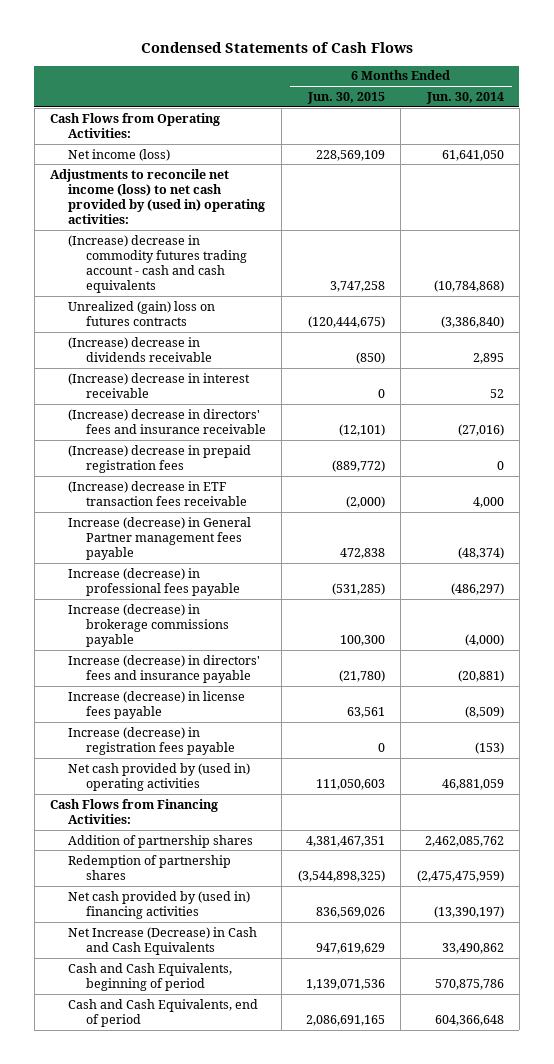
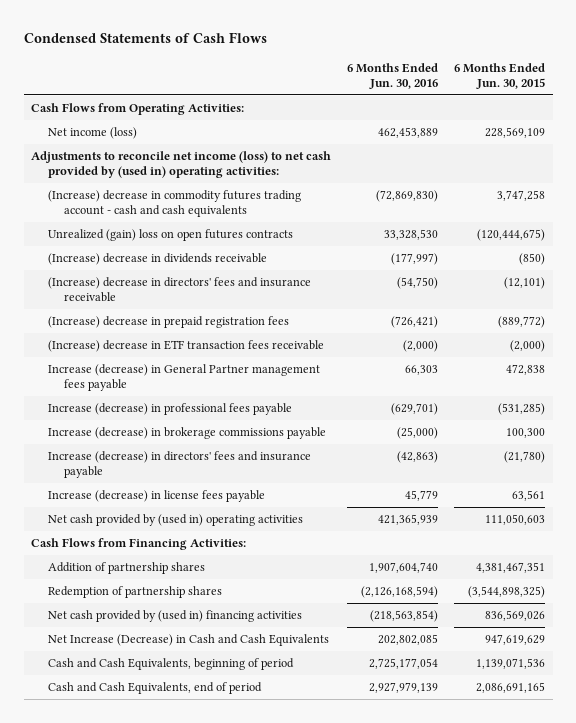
- | 6 Months Ended Jun. 30, 2015 | 6 Months Ended Jun. 30, 2014
+ | 6 Months Ended Jun. 30, 2016 | 6 Months Ended Jun. 30, 2015
- Unrealized (gain) loss on futures contracts | (120,444,675) | (3,386,840)
+ Unrealized (gain) loss on open futures contracts | 33,328,530 | (120,444,675)
- (Increase) decrease in interest receivable | 0 | 52
- Increase (decrease) in registration fees payable | 0 | (153)

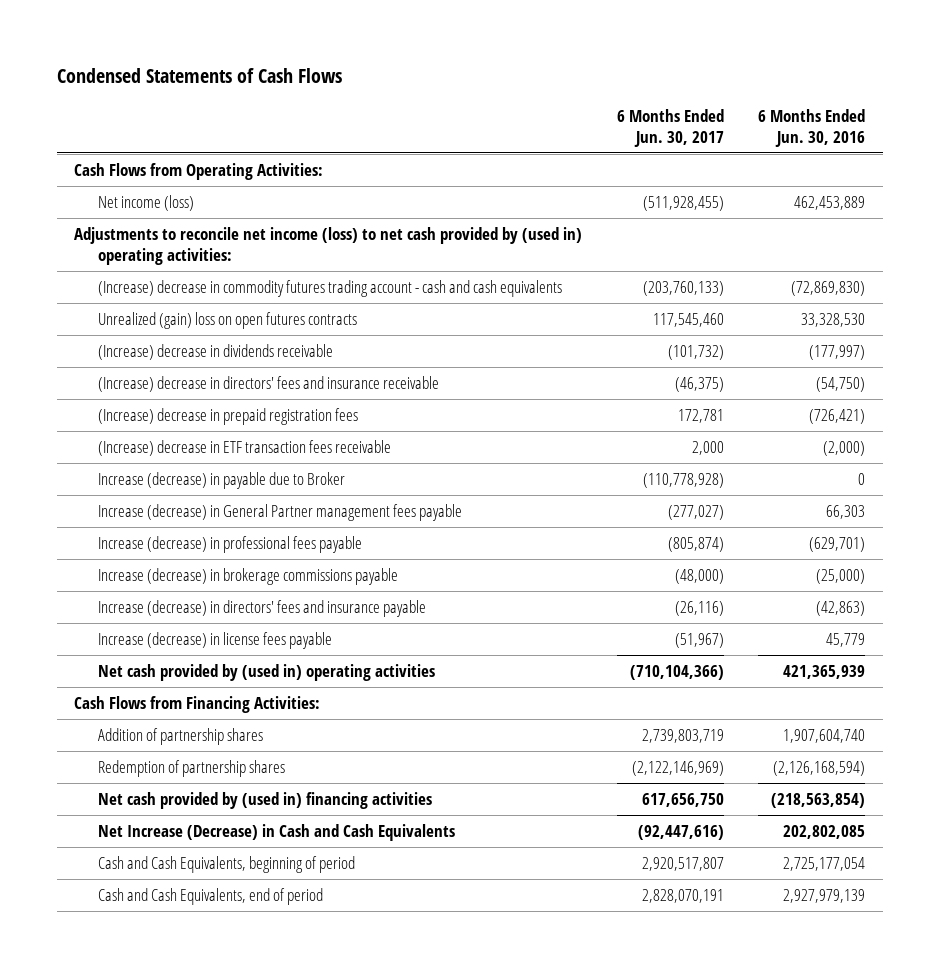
- | 6 Months Ended Jun. 30, 2016 | 6 Months Ended Jun. 30, 2015
+ | 6 Months Ended Jun. 30, 2017 | 6 Months Ended Jun. 30, 2016
+ Increase (decrease) in payable due to Broker | (110,778,928) | 0

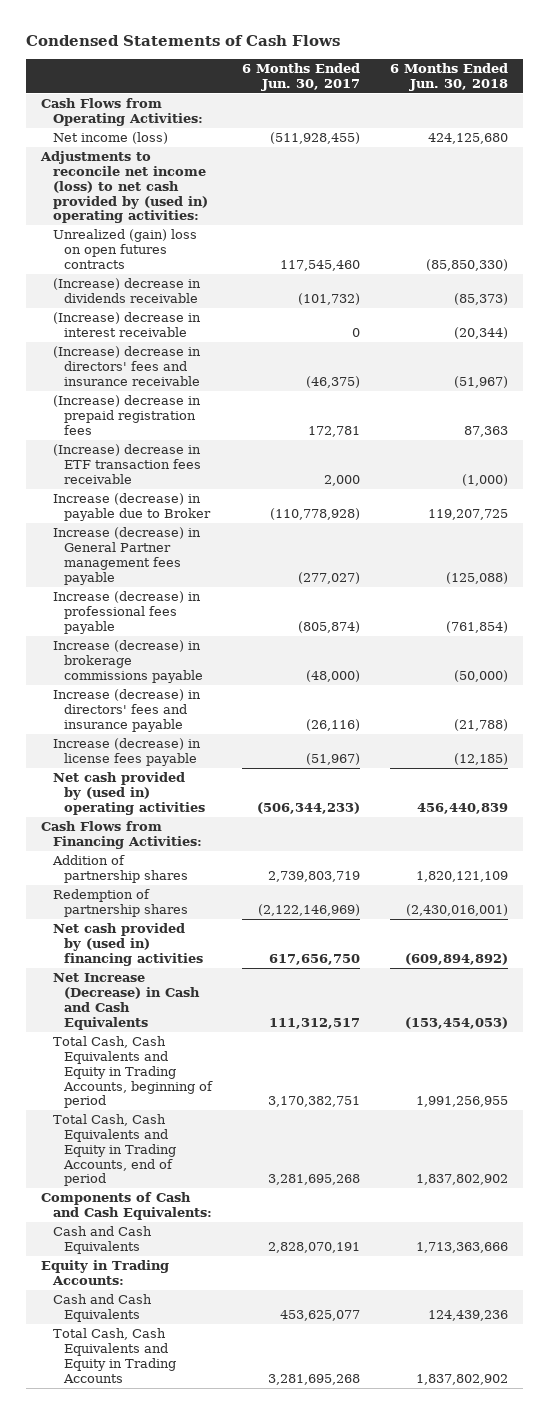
- | 6 Months Ended Jun. 30, 2017 | 6 Months Ended Jun. 30, 2016
+ | 6 Months Ended Jun. 30, 2017 | 6 Months Ended Jun. 30, 2018
- (Increase) decrease in commodity futures trading account - cash and cash equivalents | (203,760,133) | (72,869,830)
+ (Increase) decrease in interest receivable | 0 | (20,344)
- Net cash provided by (used in) operating activities | (710,104,366) | 421,365,939
+ Net cash provided by (used in) operating activities | (506,344,233) | 456,440,839
- Net Increase (Decrease) in Cash and Cash Equivalents | (92,447,616) | 202,802,085
- Cash and Cash Equivalents, beginning of period | 2,920,517,807 | 2,725,177,054
- Cash and Cash Equivalents, end of period | 2,828,070,191 | 2,927,979,139
+ Net Increase (Decrease) in Cash and Cash Equivalents | 111,312,517 | (153,454,053)
+ Total Cash, Cash Equivalents and Equity in Trading Accounts, beginning of period | 3,170,382,751 | 1,991,256,955
+ Total Cash, Cash Equivalents and Equity in Trading Accounts, end of period | 3,281,695,268 | 1,837,802,902
+ Components of Cash and Cash Equivalents:
+ Cash and Cash Equivalents | 2,828,070,191 | 1,713,363,666
+ Equity in Trading Accounts:
+ Cash and Cash Equivalents | 453,625,077 | 124,439,236
+ Total Cash, Cash Equivalents and Equity in Trading Accounts | 3,281,695,268 | 1,837,802,902

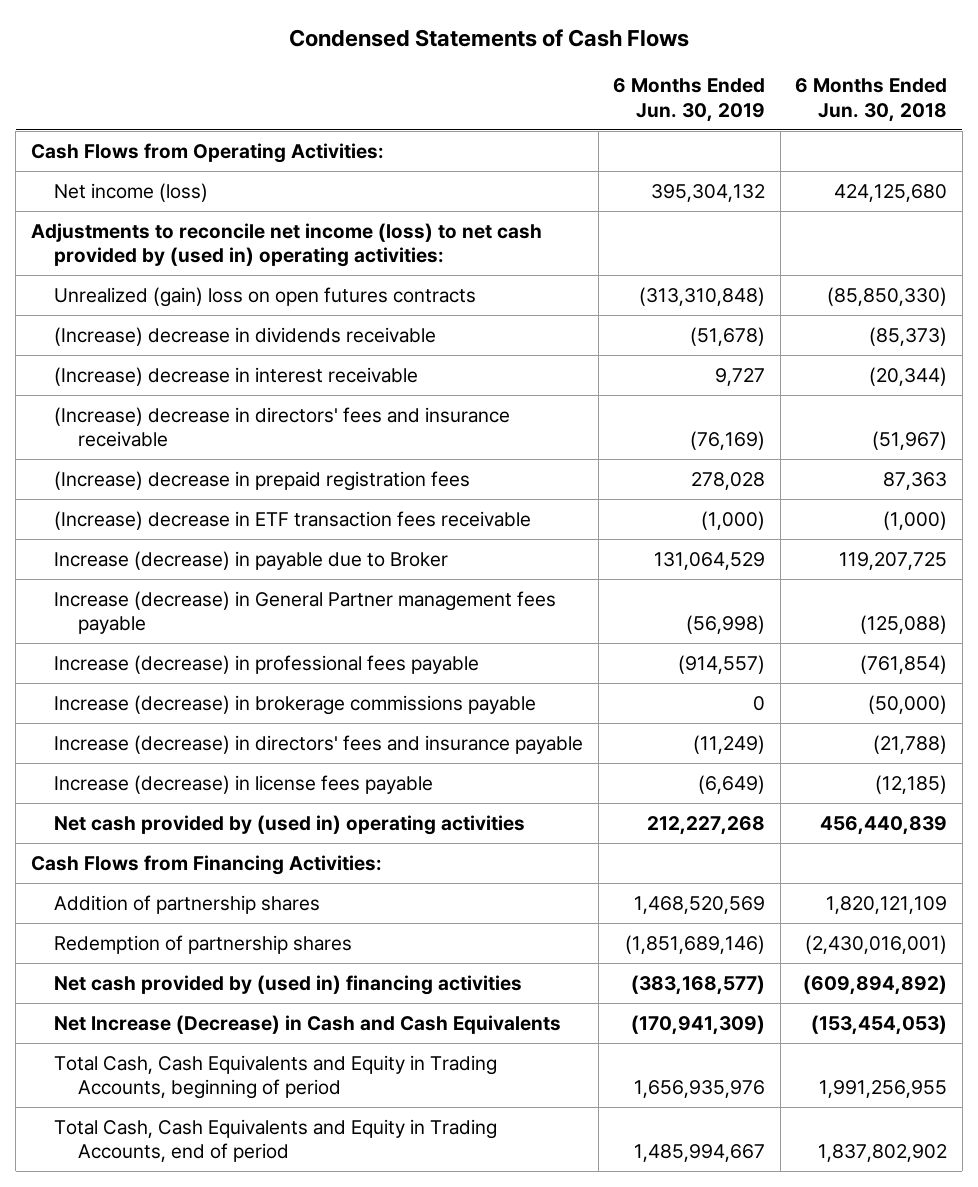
- | 6 Months Ended Jun. 30, 2017 | 6 Months Ended Jun. 30, 2018
+ | 6 Months Ended Jun. 30, 2019 | 6 Months Ended Jun. 30, 2018
- Components of Cash and Cash Equivalents:
- Cash and Cash Equivalents | 2,828,070,191 | 1,713,363,666
- Equity in Trading Accounts:
- Cash and Cash Equivalents | 453,625,077 | 124,439,236
- Total Cash, Cash Equivalents and Equity in Trading Accounts | 3,281,695,268 | 1,837,802,902

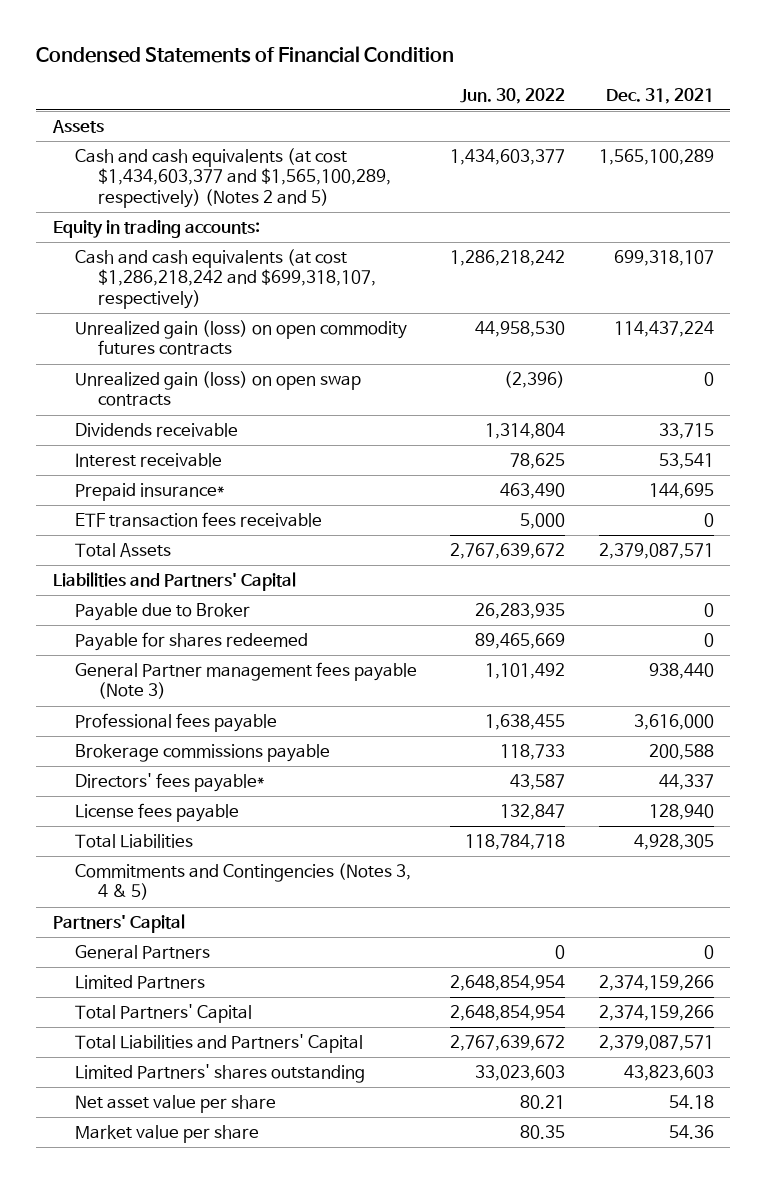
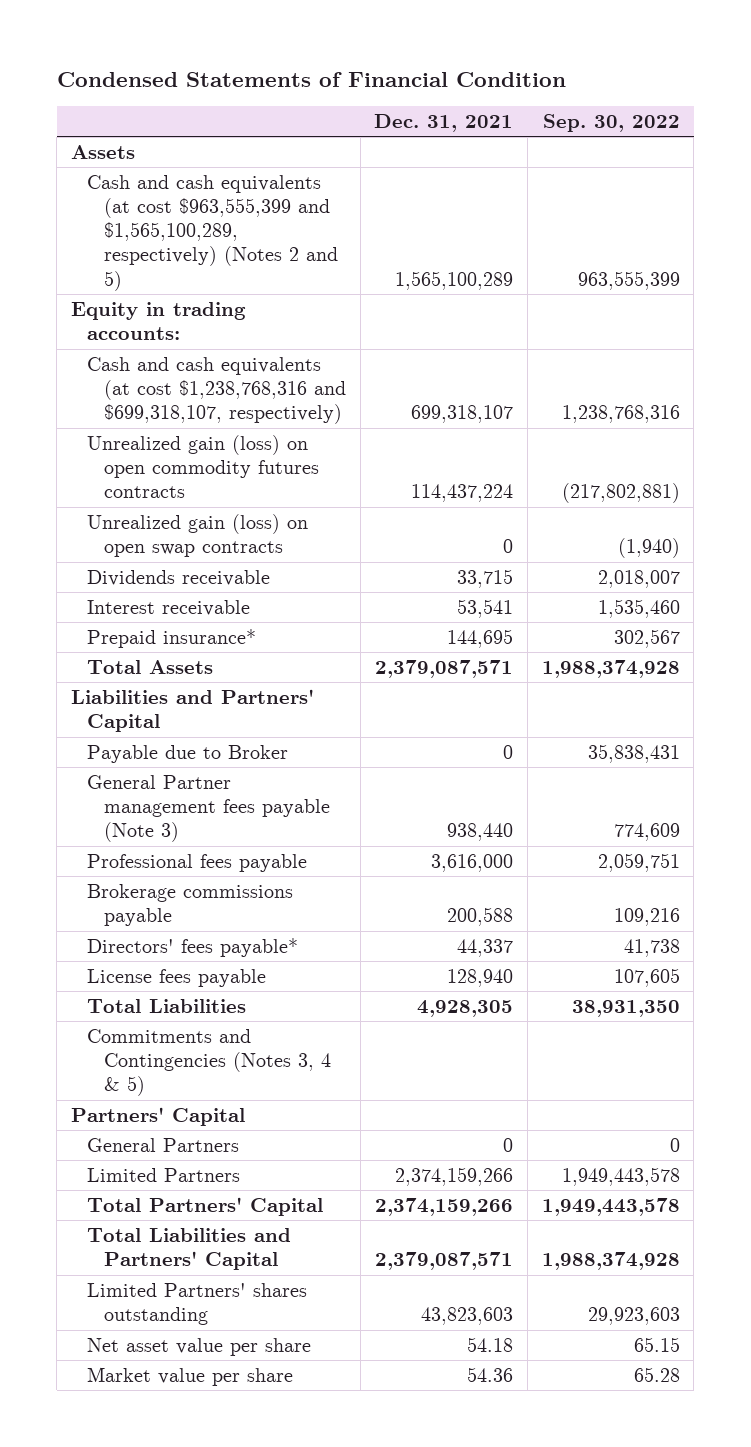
- | Jun. 30, 2022 | Dec. 31, 2021
+ | Dec. 31, 2021 | Sep. 30, 2022
- Cash and cash equivalents (at cost $1,434,603,377 and $1,565,100,289, respectively) (Notes 2 and 5) | 1,434,603,377 | 1,565,100,289
+ Cash and cash equivalents (at cost $963,555,399 and $1,565,100,289, respectively) (Notes 2 and 5) | 1,565,100,289 | 963,555,399
- Cash and cash equivalents (at cost $1,286,218,242 and $699,318,107, respectively) | 1,286,218,242 | 699,318,107
+ Cash and cash equivalents (at cost $1,238,768,316 and $699,318,107, respectively) | 699,318,107 | 1,238,768,316
- ETF transaction fees receivable | 5,000 | 0
- Payable for shares redeemed | 89,465,669 | 0

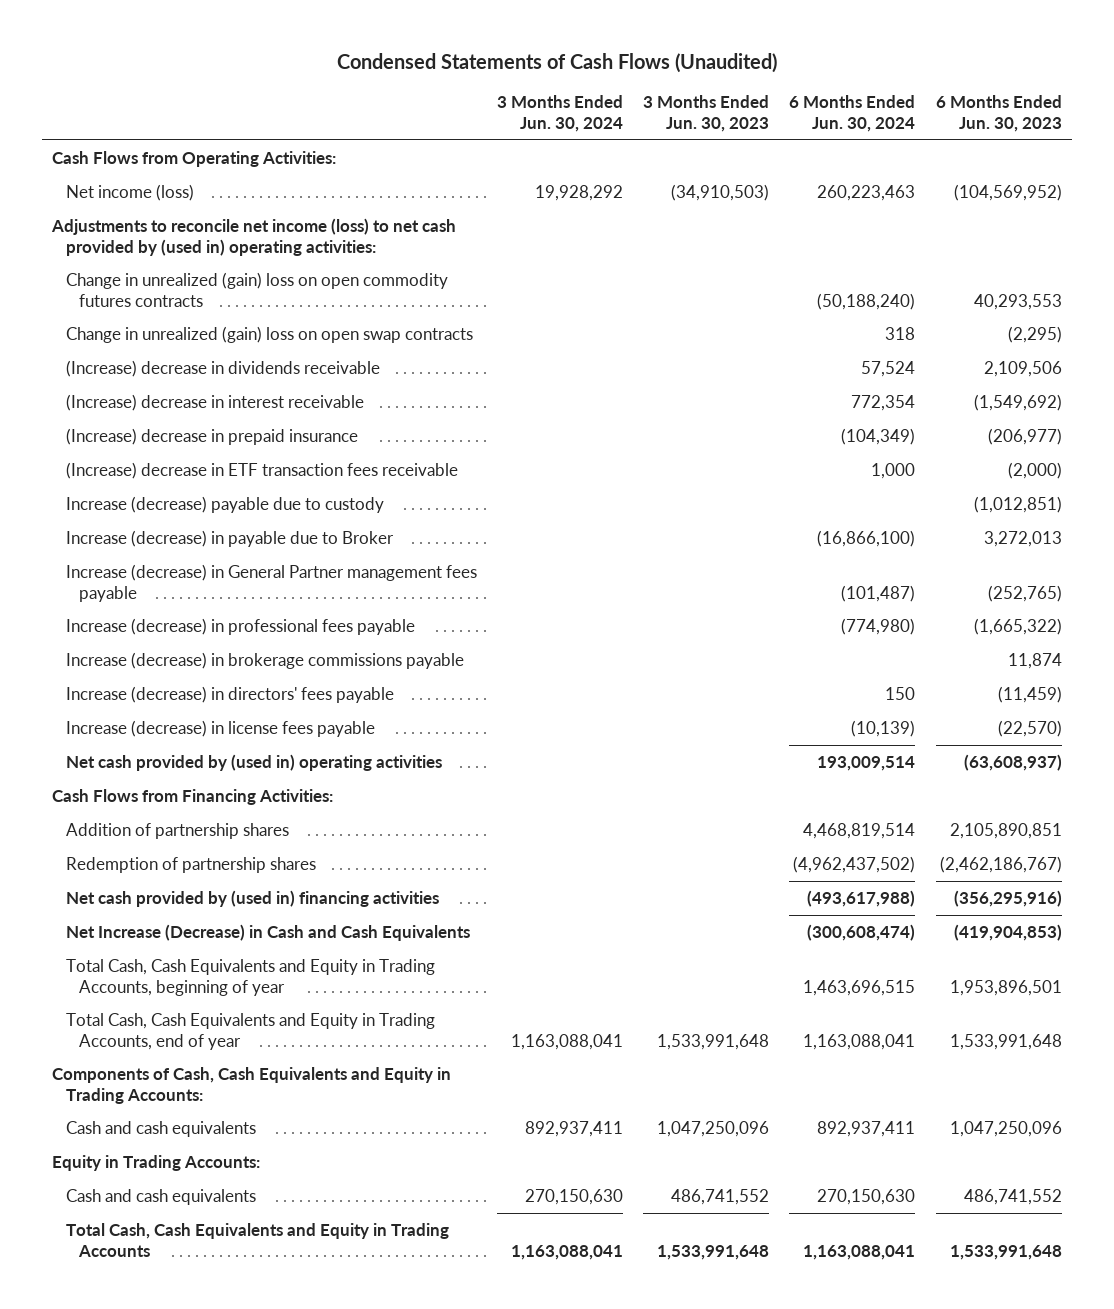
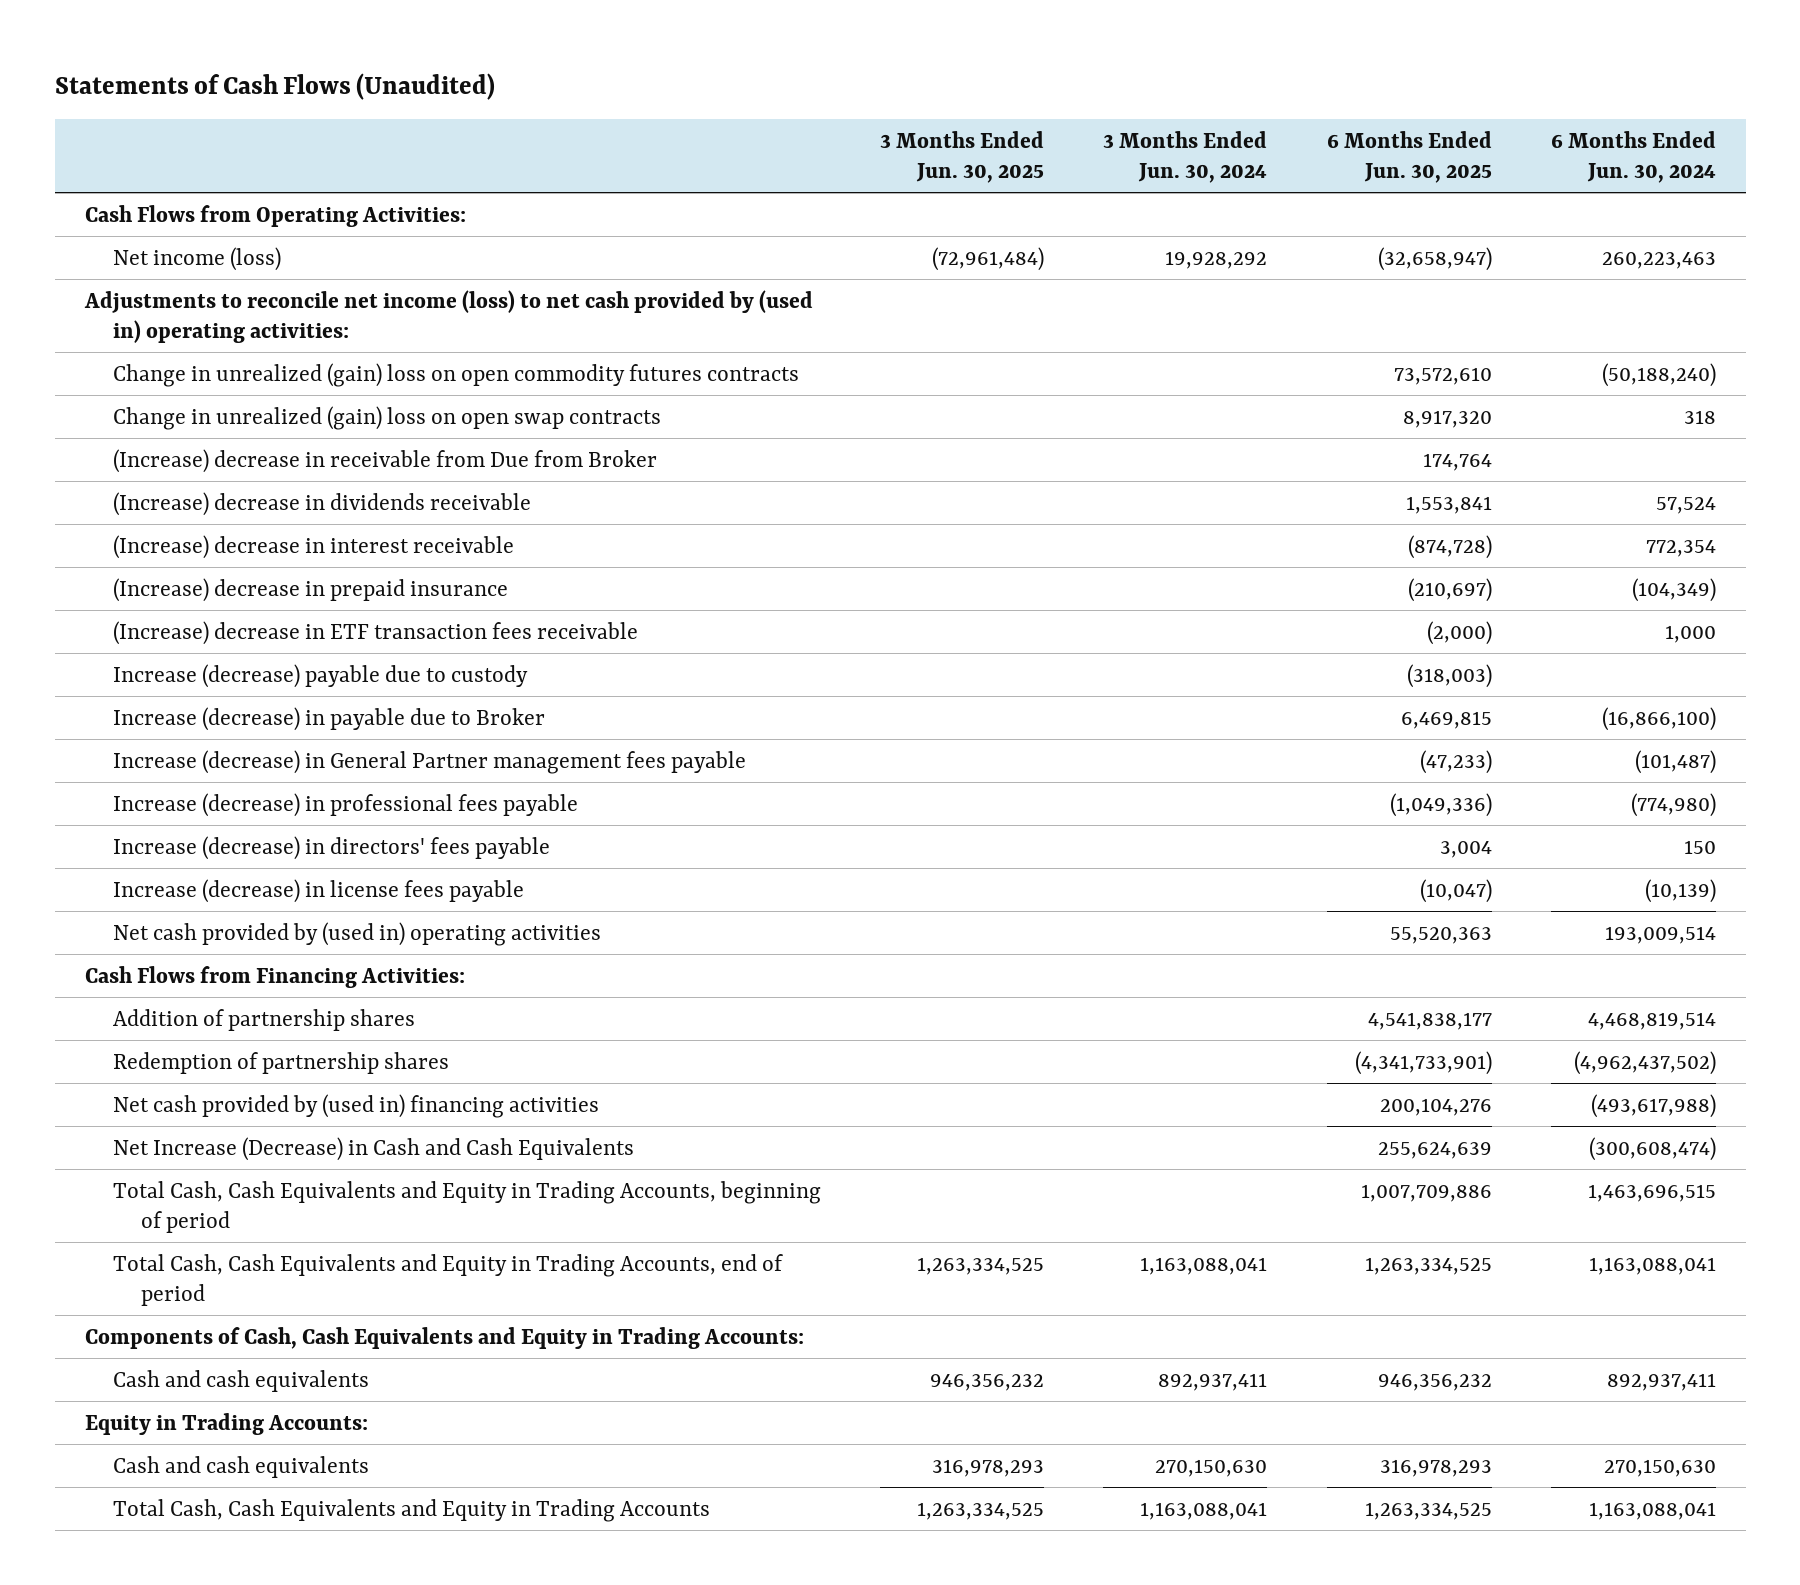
- Condensed Statements of Cash Flows (Unaudited)
+ Statements of Cash Flows (Unaudited)
- | 3 Months Ended Jun. 30, 2024 | 3 Months Ended Jun. 30, 2023 | 6 Months Ended Jun. 30, 2024 | 6 Months Ended Jun. 30, 2023
+ | 3 Months Ended Jun. 30, 2025 | 3 Months Ended Jun. 30, 2024 | 6 Months Ended Jun. 30, 2025 | 6 Months Ended Jun. 30, 2024
+ (Increase) decrease in receivable from Due from Broker | | | 174,764 |
- Increase (decrease) in brokerage commissions payable | | | | 11,874
- Total Cash, Cash Equivalents and Equity in Trading Accounts, beginning of year | | | 1,463,696,515 | 1,953,896,501
- Total Cash, Cash Equivalents and Equity in Trading Accounts, end of year | 1,163,088,041 | 1,533,991,648 | 1,163,088,041 | 1,533,991,648
+ Total Cash, Cash Equivalents and Equity in Trading Accounts, beginning of period | | | 1,007,709,886 | 1,463,696,515
+ Total Cash, Cash Equivalents and Equity in Trading Accounts, end of period | 1,263,334,525 | 1,163,088,041 | 1,263,334,525 | 1,163,088,041

